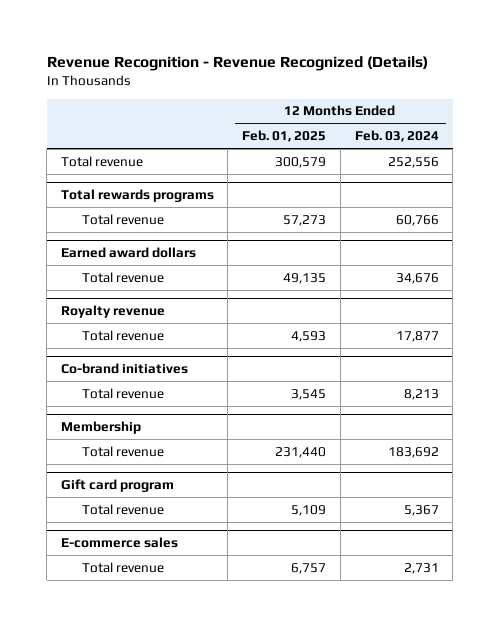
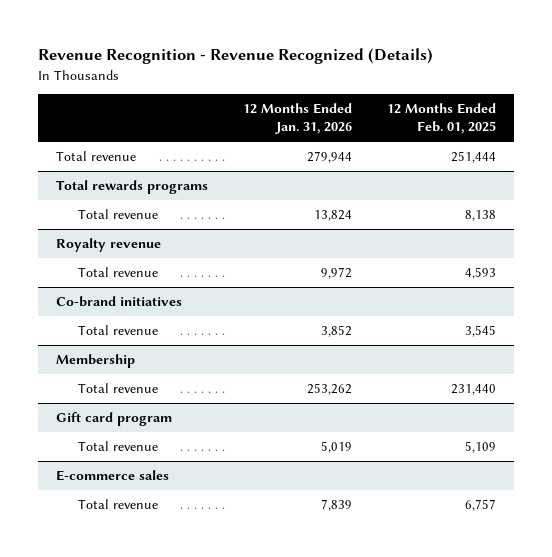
- | 12 Months Ended Feb. 01, 2025 | 12 Months Ended Feb. 03, 2024
+ | 12 Months Ended Jan. 31, 2026 | 12 Months Ended Feb. 01, 2025
- Total revenue | 300,579 | 252,556
+ Total revenue | 279,944 | 251,444
@ Total rewards programs
- Total revenue | 57,273 | 60,766
- Earned award dollars
- Total revenue | 49,135 | 34,676
@ Total rewards programs
+ Total revenue | 13,824 | 8,138

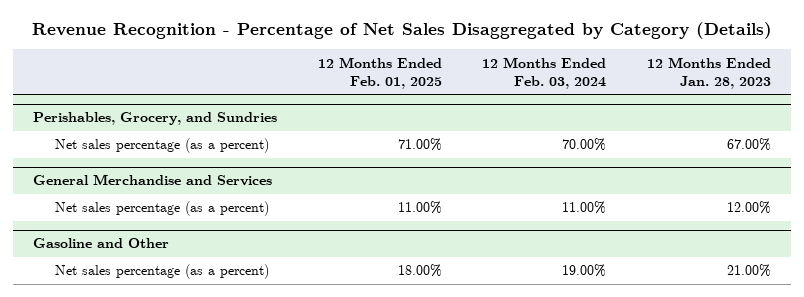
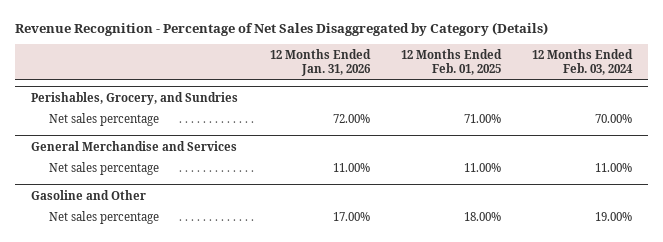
- | 12 Months Ended Feb. 01, 2025 | 12 Months Ended Feb. 03, 2024 | 12 Months Ended Jan. 28, 2023
+ | 12 Months Ended Jan. 31, 2026 | 12 Months Ended Feb. 01, 2025 | 12 Months Ended Feb. 03, 2024
@ Perishables, Grocery, and Sundries
- Net sales percentage (as a percent) | 71.00% | 70.00% | 67.00%
+ Net sales percentage | 72.00% | 71.00% | 70.00%
@ General Merchandise and Services
- Net sales percentage (as a percent) | 11.00% | 11.00% | 12.00%
+ Net sales percentage | 11.00% | 11.00% | 11.00%
@ Gasoline and Other
- Net sales percentage (as a percent) | 18.00% | 19.00% | 21.00%
+ Net sales percentage | 17.00% | 18.00% | 19.00%

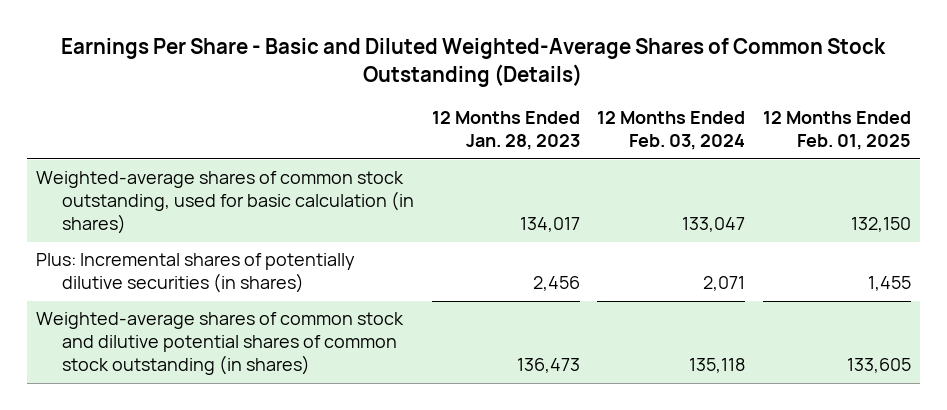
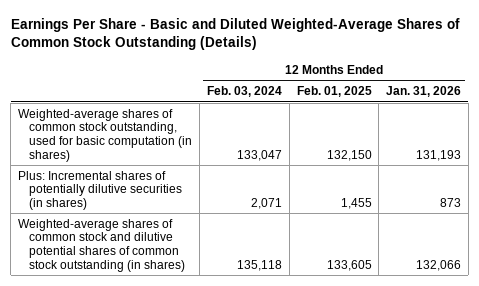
- | 12 Months Ended Jan. 28, 2023 | 12 Months Ended Feb. 03, 2024 | 12 Months Ended Feb. 01, 2025
+ | 12 Months Ended Feb. 03, 2024 | 12 Months Ended Feb. 01, 2025 | 12 Months Ended Jan. 31, 2026
- Weighted-average shares of common stock outstanding, used for basic calculation (in shares) | 134,017 | 133,047 | 132,150
+ Weighted-average shares of common stock outstanding, used for basic computation (in shares) | 133,047 | 132,150 | 131,193

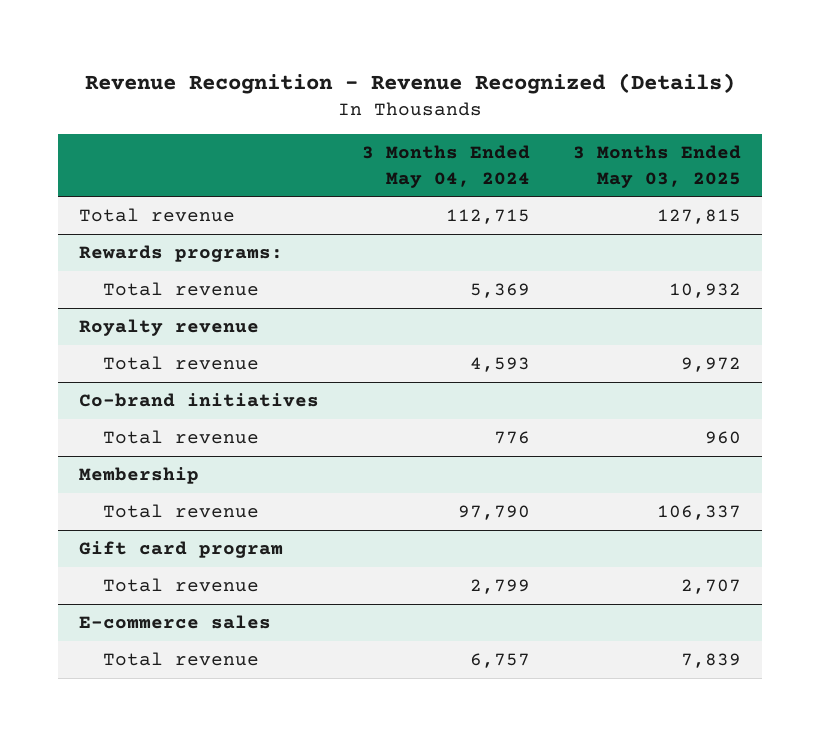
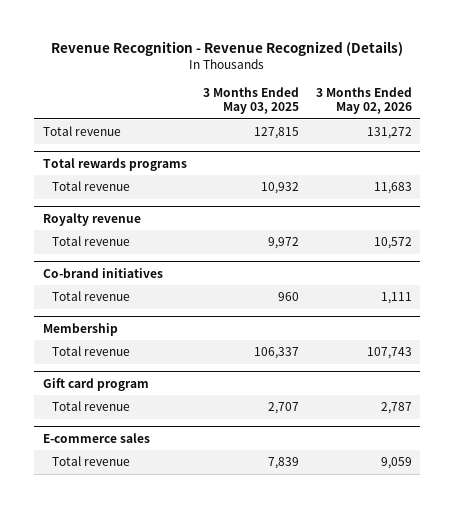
- | 3 Months Ended May 04, 2024 | 3 Months Ended May 03, 2025
+ | 3 Months Ended May 03, 2025 | 3 Months Ended May 02, 2026
- Rewards programs:
+ Total rewards programs

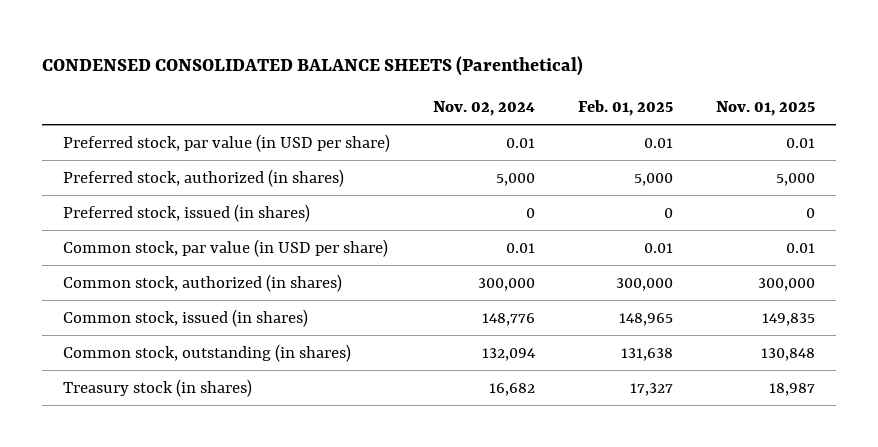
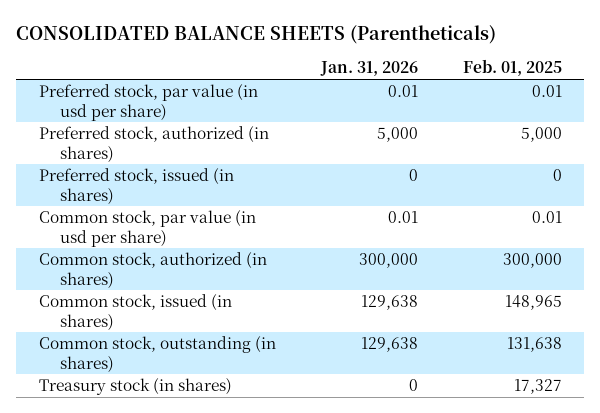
- CONDENSED CONSOLIDATED BALANCE SHEETS (Parenthetical)
+ CONSOLIDATED BALANCE SHEETS (Parentheticals)
- | Nov. 02, 2024 | Feb. 01, 2025 | Nov. 01, 2025
+ | Jan. 31, 2026 | Feb. 01, 2025
- Preferred stock, par value (in USD per share) | 0.01 | 0.01 | 0.01
+ Preferred stock, par value (in usd per share) | 0.01 | 0.01
- Common stock, par value (in USD per share) | 0.01 | 0.01 | 0.01
+ Common stock, par value (in usd per share) | 0.01 | 0.01

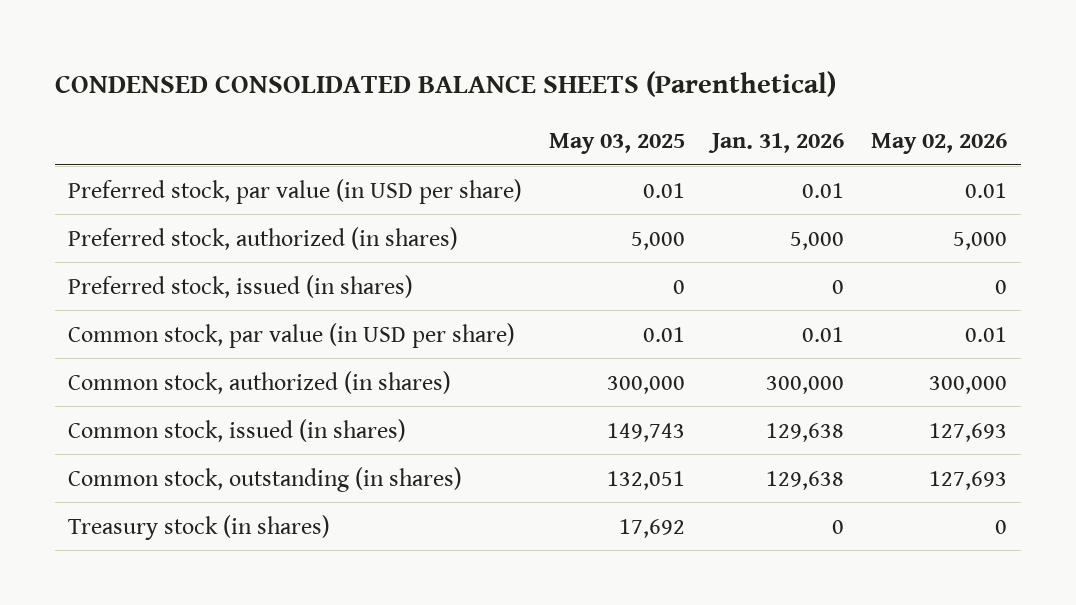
- CONSOLIDATED BALANCE SHEETS (Parentheticals)
+ CONDENSED CONSOLIDATED BALANCE SHEETS (Parenthetical)
- | Jan. 31, 2026 | Feb. 01, 2025
+ | May 03, 2025 | Jan. 31, 2026 | May 02, 2026
- Preferred stock, par value (in usd per share) | 0.01 | 0.01
+ Preferred stock, par value (in USD per share) | 0.01 | 0.01 | 0.01
- Common stock, par value (in usd per share) | 0.01 | 0.01
+ Common stock, par value (in USD per share) | 0.01 | 0.01 | 0.01

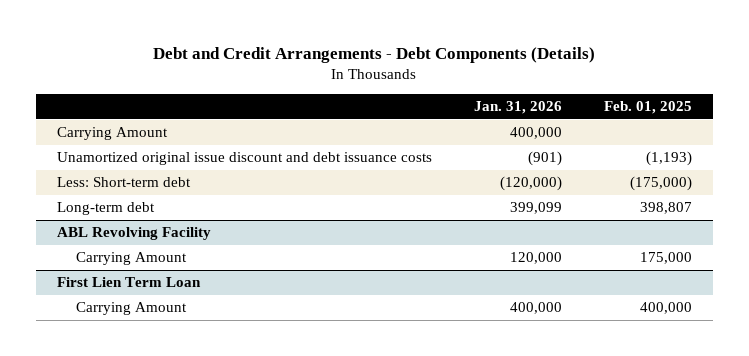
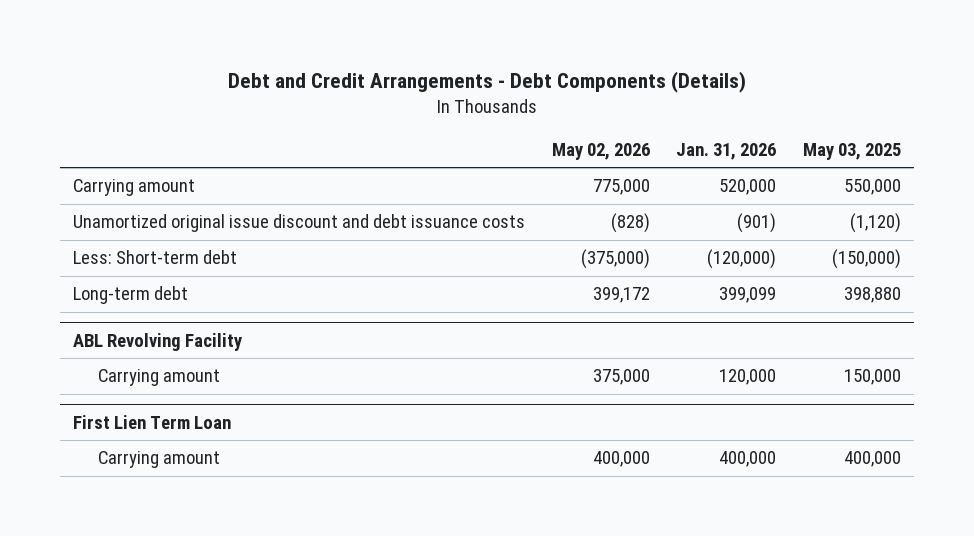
- | Jan. 31, 2026 | Feb. 01, 2025
+ | May 02, 2026 | Jan. 31, 2026 | May 03, 2025
- Carrying Amount | 400,000 |
+ Carrying amount | 775,000 | 520,000 | 550,000
@ ABL Revolving Facility
- Carrying Amount | 120,000 | 175,000
+ Carrying amount | 375,000 | 120,000 | 150,000
@ First Lien Term Loan
- Carrying Amount | 400,000 | 400,000
+ Carrying amount | 400,000 | 400,000 | 400,000

